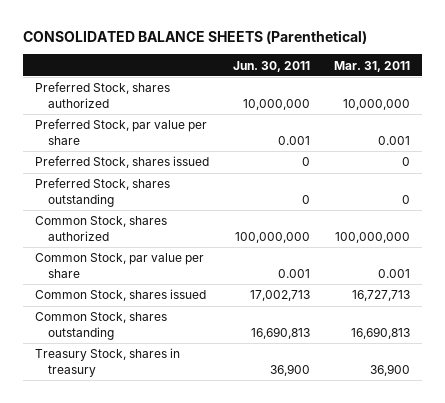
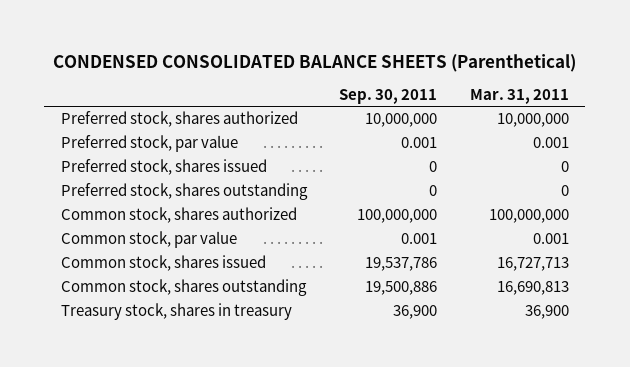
- CONSOLIDATED BALANCE SHEETS (Parenthetical)
+ CONDENSED CONSOLIDATED BALANCE SHEETS (Parenthetical)
- | Jun. 30, 2011 | Mar. 31, 2011
+ | Sep. 30, 2011 | Mar. 31, 2011
- Preferred Stock, shares authorized | 10,000,000 | 10,000,000
- Preferred Stock, par value per share | 0.001 | 0.001
- Preferred Stock, shares issued | 0 | 0
- Preferred Stock, shares outstanding | 0 | 0
- Common Stock, shares authorized | 100,000,000 | 100,000,000
- Common Stock, par value per share | 0.001 | 0.001
- Common Stock, shares issued | 17,002,713 | 16,727,713
- Common Stock, shares outstanding | 16,690,813 | 16,690,813
- Treasury Stock, shares in treasury | 36,900 | 36,900
+ Preferred stock, shares authorized | 10,000,000 | 10,000,000
+ Preferred stock, par value | 0.001 | 0.001
+ Preferred stock, shares issued | 0 | 0
+ Preferred stock, shares outstanding | 0 | 0
+ Common stock, shares authorized | 100,000,000 | 100,000,000
+ Common stock, par value | 0.001 | 0.001
+ Common stock, shares issued | 19,537,786 | 16,727,713
+ Common stock, shares outstanding | 19,500,886 | 16,690,813
+ Treasury stock, shares in treasury | 36,900 | 36,900

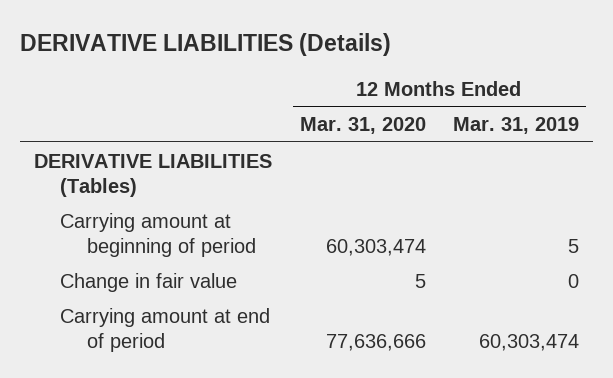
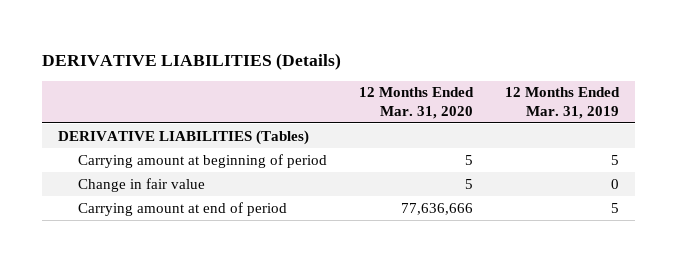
- Carrying amount at beginning of period | 60,303,474 | 5
+ Carrying amount at beginning of period | 5 | 5
- Carrying amount at end of period | 77,636,666 | 60,303,474
+ Carrying amount at end of period | 77,636,666 | 5

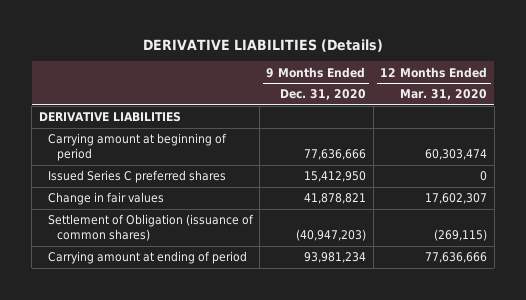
- | 12 Months Ended Mar. 31, 2020 | 12 Months Ended Mar. 31, 2019
+ | 9 Months Ended Dec. 31, 2020 | 12 Months Ended Mar. 31, 2020
- DERIVATIVE LIABILITIES (Tables)
- Carrying amount at beginning of period | 5 | 5
- Change in fair value | 5 | 0
- Carrying amount at end of period | 77,636,666 | 5
+ DERIVATIVE LIABILITIES
+ Carrying amount at beginning of period | 77,636,666 | 60,303,474
+ Issued Series C preferred shares | 15,412,950 | 0
+ Change in fair values | 41,878,821 | 17,602,307
+ Settlement of Obligation (issuance of common shares) | (40,947,203) | (269,115)
+ Carrying amount at ending of period | 93,981,234 | 77,636,666

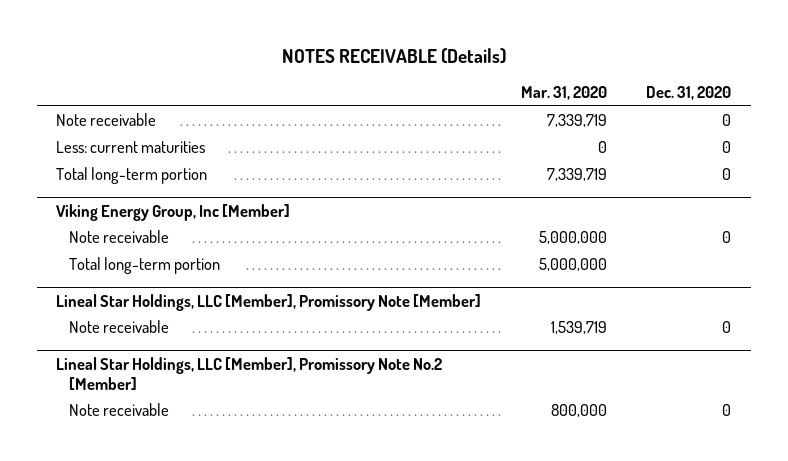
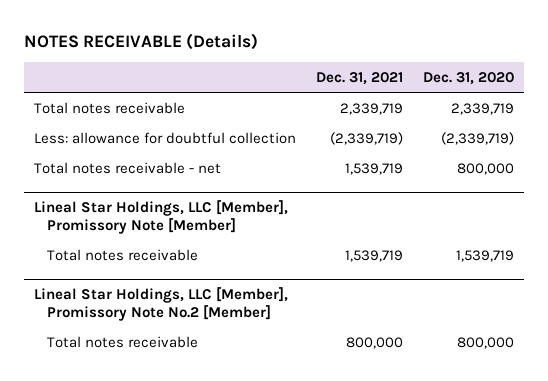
- | Mar. 31, 2020 | Dec. 31, 2020
+ | Dec. 31, 2021 | Dec. 31, 2020
- Note receivable | 7,339,719 | 0
- Less: current maturities | 0 | 0
- Total long-term portion | 7,339,719 | 0
- Viking Energy Group, Inc [Member]
- Note receivable | 5,000,000 | 0
- Total long-term portion | 5,000,000 |
+ Total notes receivable | 2,339,719 | 2,339,719
+ Less: allowance for doubtful collection | (2,339,719) | (2,339,719)
+ Total notes receivable - net | 1,539,719 | 800,000
@ Lineal Star Holdings, LLC [Member], Promissory Note [Member]
- Note receivable | 1,539,719 | 0
+ Total notes receivable | 1,539,719 | 1,539,719
@ Lineal Star Holdings, LLC [Member], Promissory Note No.2 [Member]
- Note receivable | 800,000 | 0
+ Total notes receivable | 800,000 | 800,000

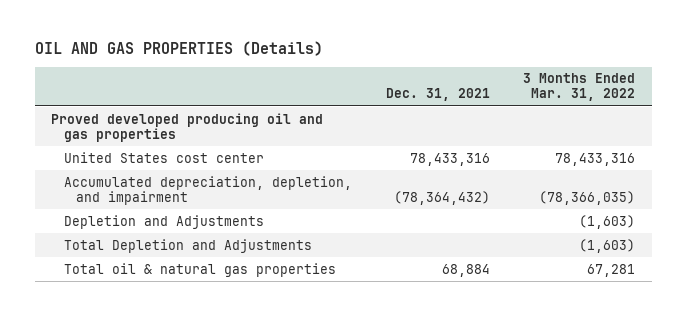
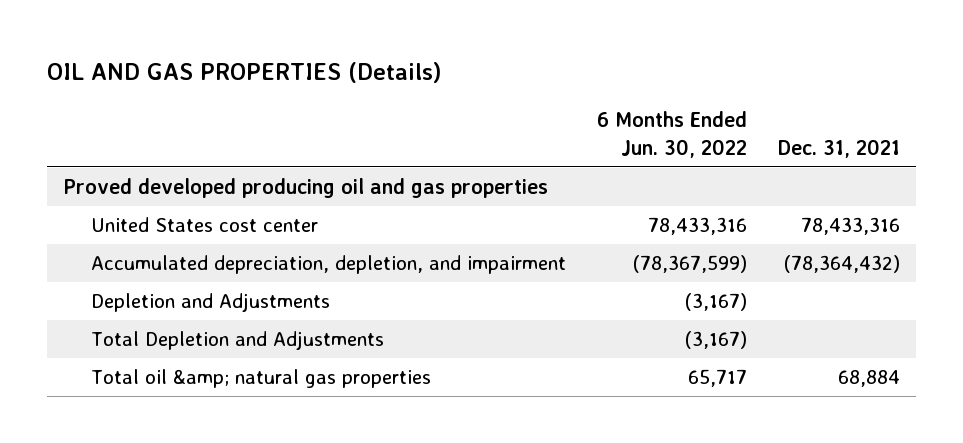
- | Dec. 31, 2021 | 3 Months Ended Mar. 31, 2022
+ | 6 Months Ended Jun. 30, 2022 | Dec. 31, 2021
- Total oil & natural gas properties | 68,884 | 67,281
+ Total oil &amp; natural gas properties | 65,717 | 68,884

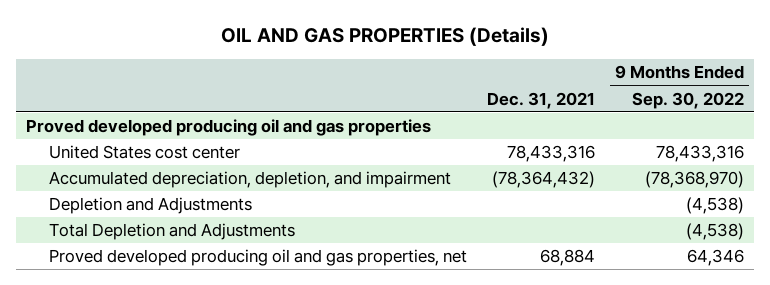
- | 6 Months Ended Jun. 30, 2022 | Dec. 31, 2021
+ | Dec. 31, 2021 | 9 Months Ended Sep. 30, 2022
- Total oil &amp; natural gas properties | 65,717 | 68,884
+ Proved developed producing oil and gas properties, net | 68,884 | 64,346

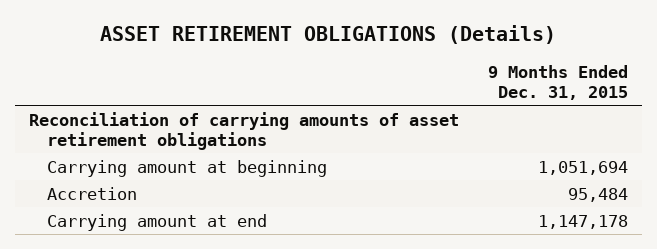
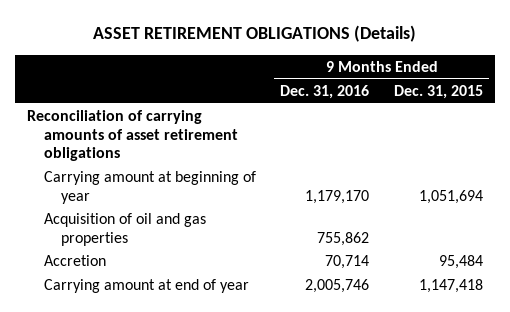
- | 9 Months Ended Dec. 31, 2015
+ | 9 Months Ended Dec. 31, 2016 | 9 Months Ended Dec. 31, 2015
- Carrying amount at beginning | 1,051,694
+ Carrying amount at beginning of year | 1,179,170 | 1,051,694
+ Acquisition of oil and gas properties | 755,862 |
- Carrying amount at end | 1,147,178
+ Carrying amount at end of year | 2,005,746 | 1,147,418

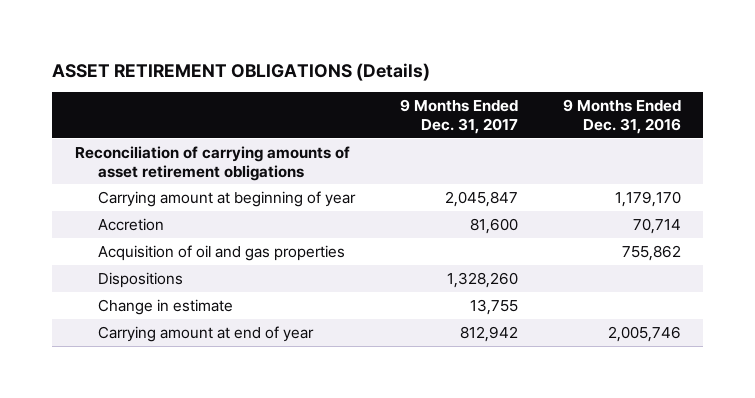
- | 9 Months Ended Dec. 31, 2016 | 9 Months Ended Dec. 31, 2015
+ | 9 Months Ended Dec. 31, 2017 | 9 Months Ended Dec. 31, 2016
moved down: Acquisition of oil and gas properties | | 755,862
+ Dispositions | 1,328,260 |
+ Change in estimate | 13,755 |

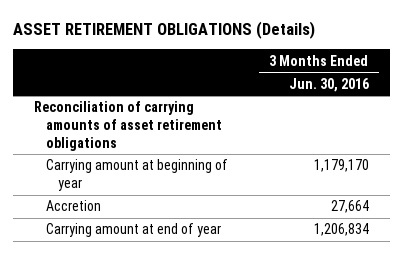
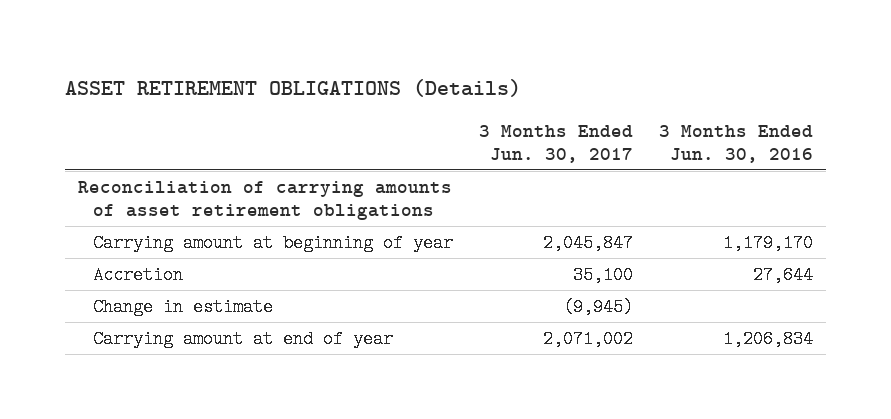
- | 3 Months Ended Jun. 30, 2016
+ | 3 Months Ended Jun. 30, 2017 | 3 Months Ended Jun. 30, 2016
- Accretion | 27,664
+ Accretion | 35,100 | 27,644
+ Change in estimate | (9,945) |

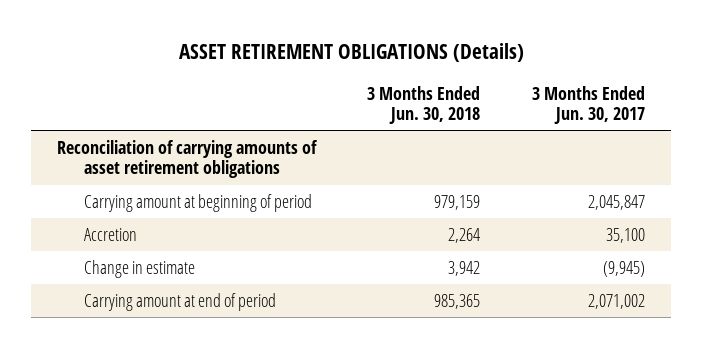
- | 3 Months Ended Jun. 30, 2017 | 3 Months Ended Jun. 30, 2016
+ | 3 Months Ended Jun. 30, 2018 | 3 Months Ended Jun. 30, 2017
- Carrying amount at beginning of year | 2,045,847 | 1,179,170
+ Carrying amount at beginning of period | 979,159 | 2,045,847
- Carrying amount at end of year | 2,071,002 | 1,206,834
+ Carrying amount at end of period | 985,365 | 2,071,002

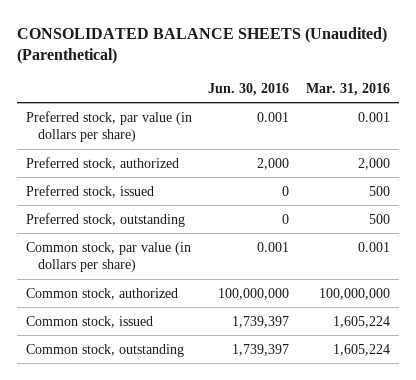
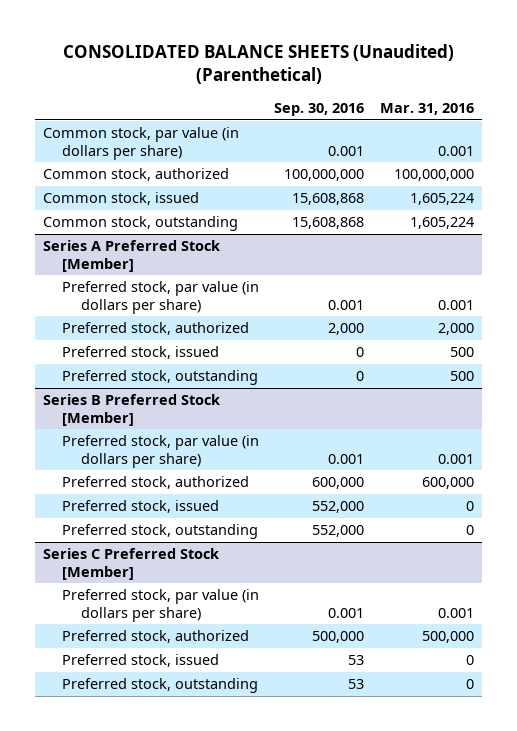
- | Jun. 30, 2016 | Mar. 31, 2016
+ | Sep. 30, 2016 | Mar. 31, 2016
- Preferred stock, par value (in dollars per share) | 0.001 | 0.001
- Preferred stock, authorized | 2,000 | 2,000
- Preferred stock, issued | 0 | 500
- Preferred stock, outstanding | 0 | 500
+ Series A Preferred Stock [Member]
+ Preferred stock, par value (in dollars per share) | 0.001 | 0.001
+ Preferred stock, authorized | 2,000 | 2,000
+ Preferred stock, issued | 0 | 500
+ Preferred stock, outstanding | 0 | 500
+ Series B Preferred Stock [Member]
+ Preferred stock, par value (in dollars per share) | 0.001 | 0.001
+ Preferred stock, authorized | 600,000 | 600,000
+ Preferred stock, issued | 552,000 | 0
+ Preferred stock, outstanding | 552,000 | 0
+ Series C Preferred Stock [Member]
+ Preferred stock, par value (in dollars per share) | 0.001 | 0.001
+ Preferred stock, authorized | 500,000 | 500,000
+ Preferred stock, issued | 53 | 0
+ Preferred stock, outstanding | 53 | 0

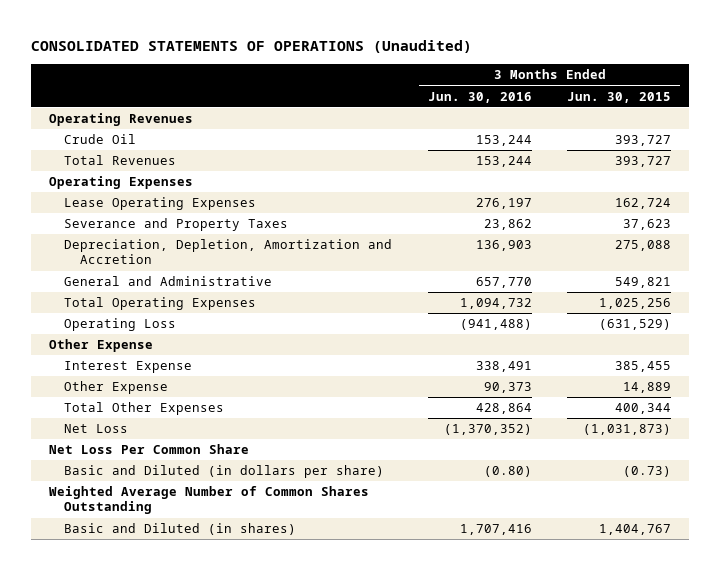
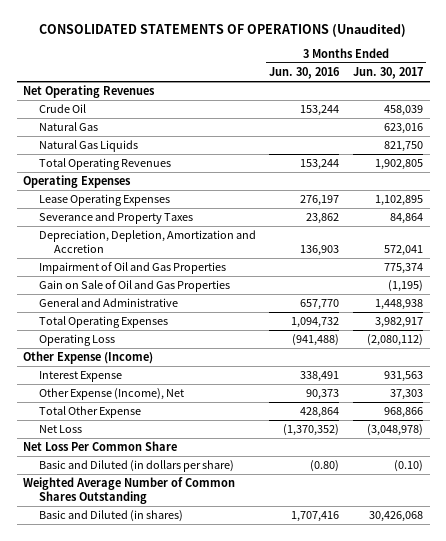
- | 3 Months Ended Jun. 30, 2016 | 3 Months Ended Jun. 30, 2015
+ | 3 Months Ended Jun. 30, 2016 | 3 Months Ended Jun. 30, 2017
- Operating Revenues
+ Net Operating Revenues
- Total Revenues | 153,244 | 393,727
+ Natural Gas | | 623,016
+ Natural Gas Liquids | | 821,750
+ Total Operating Revenues | 153,244 | 1,902,805
+ Impairment of Oil and Gas Properties | | 775,374
+ Gain on Sale of Oil and Gas Properties | | (1,195)
- Other Expense
+ Other Expense (Income)
- Other Expense | 90,373 | 14,889
- Total Other Expenses | 428,864 | 400,344
+ Other Expense (Income), Net | 90,373 | 37,303
+ Total Other Expense | 428,864 | 968,866

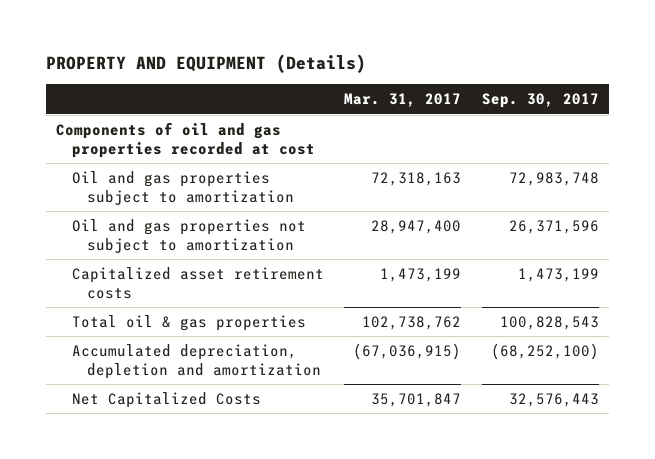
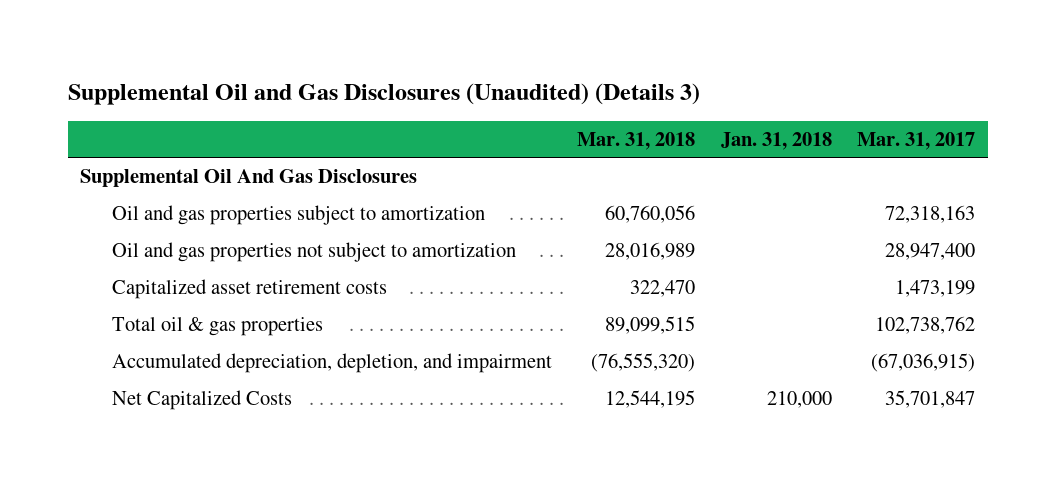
- PROPERTY AND EQUIPMENT (Details)
+ Supplemental Oil and Gas Disclosures (Unaudited) (Details 3)
- | Mar. 31, 2017 | Sep. 30, 2017
+ | Mar. 31, 2018 | Jan. 31, 2018 | Mar. 31, 2017
- Components of oil and gas properties recorded at cost
+ Supplemental Oil And Gas Disclosures
- Accumulated depreciation, depletion and amortization | (67,036,915) | (68,252,100)
+ Accumulated depreciation, depletion, and impairment | (76,555,320) | | (67,036,915)

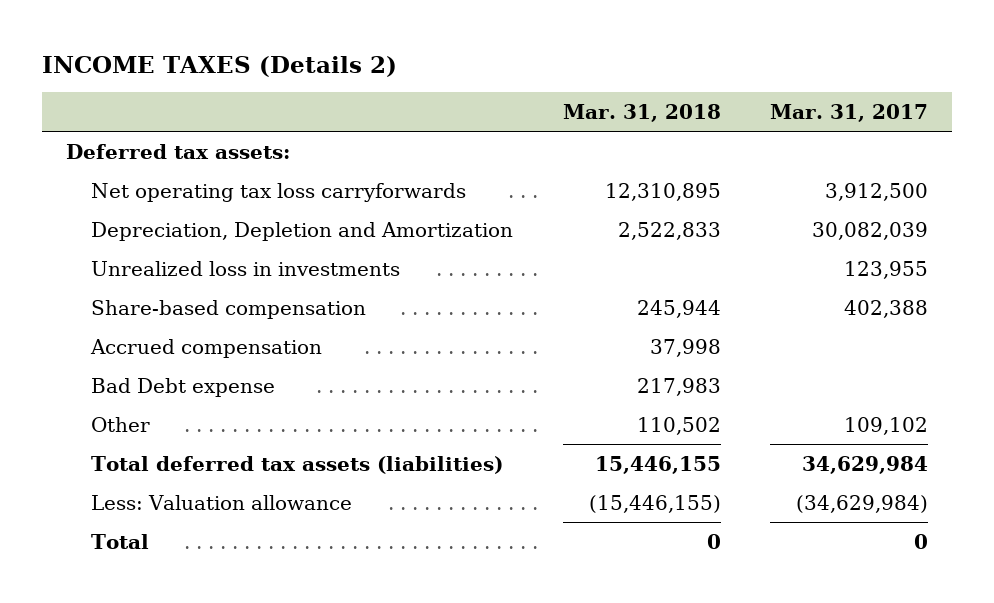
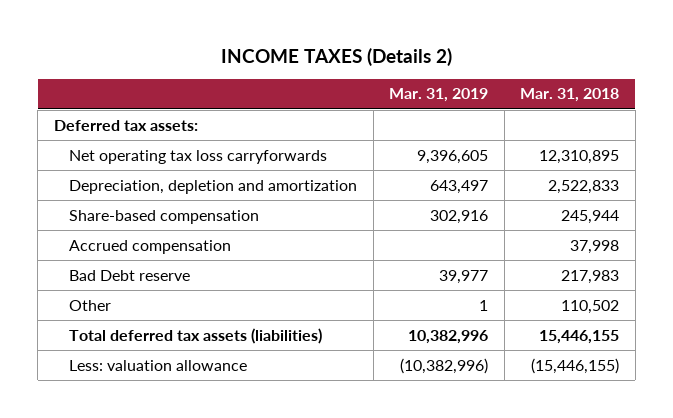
- | Mar. 31, 2018 | Mar. 31, 2017
+ | Mar. 31, 2019 | Mar. 31, 2018
- Depreciation, Depletion and Amortization | 2,522,833 | 30,082,039
- Unrealized loss in investments | | 123,955
+ Depreciation, depletion and amortization | 643,497 | 2,522,833
- Bad Debt expense | 217,983 |
+ Bad Debt reserve | 39,977 | 217,983
- Less: Valuation allowance | (15,446,155) | (34,629,984)
- Total | 0 | 0
+ Less: valuation allowance | (10,382,996) | (15,446,155)

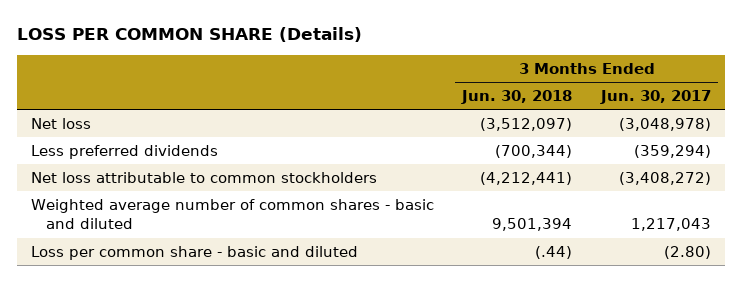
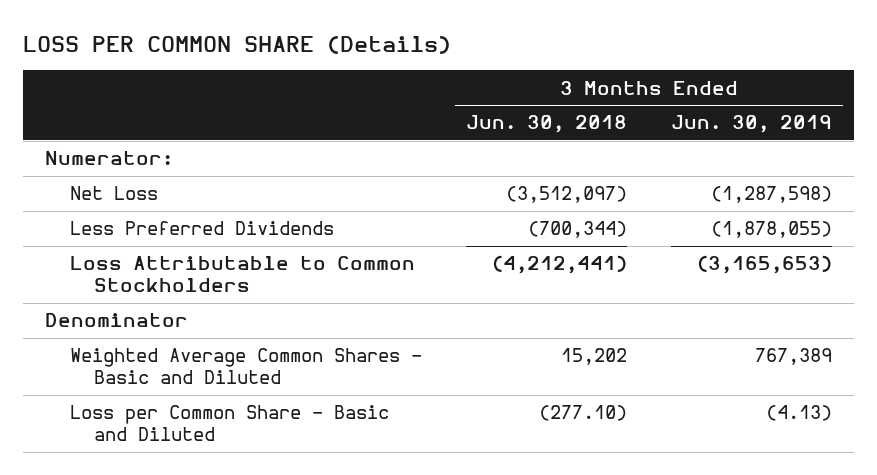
- | 3 Months Ended Jun. 30, 2018 | 3 Months Ended Jun. 30, 2017
+ | 3 Months Ended Jun. 30, 2018 | 3 Months Ended Jun. 30, 2019
- Net loss | (3,512,097) | (3,048,978)
- Less preferred dividends | (700,344) | (359,294)
- Net loss attributable to common stockholders | (4,212,441) | (3,408,272)
- Weighted average number of common shares - basic and diluted | 9,501,394 | 1,217,043
- Loss per common share - basic and diluted | (.44) | (2.80)
+ Numerator:
+ Net Loss | (3,512,097) | (1,287,598)
+ Less Preferred Dividends | (700,344) | (1,878,055)
+ Loss Attributable to Common Stockholders | (4,212,441) | (3,165,653)
+ Denominator
+ Weighted Average Common Shares - Basic and Diluted | 15,202 | 767,389
+ Loss per Common Share - Basic and Diluted | (277.10) | (4.13)

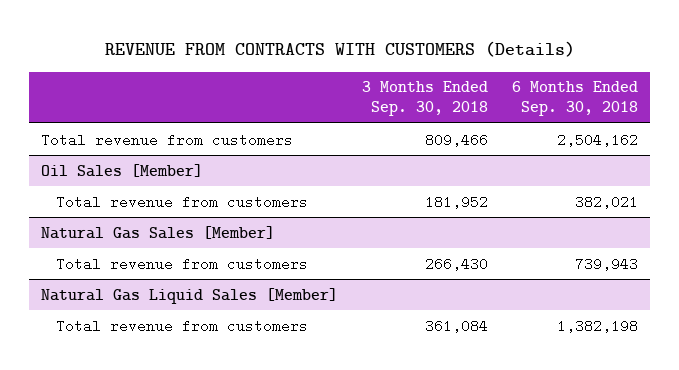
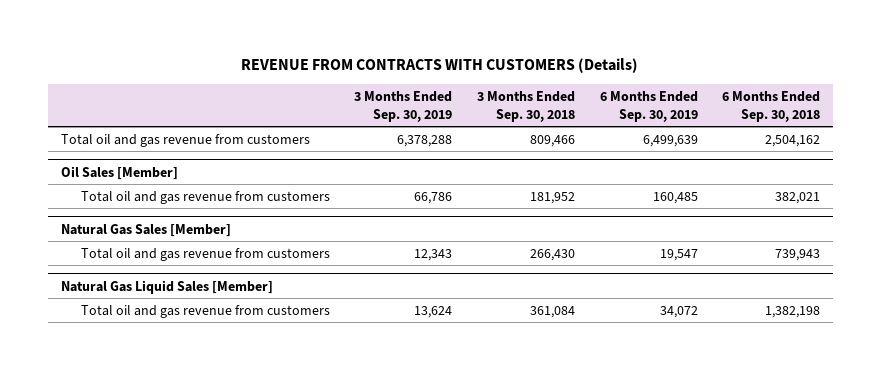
- | 3 Months Ended Sep. 30, 2018 | 6 Months Ended Sep. 30, 2018
+ | 3 Months Ended Sep. 30, 2019 | 3 Months Ended Sep. 30, 2018 | 6 Months Ended Sep. 30, 2019 | 6 Months Ended Sep. 30, 2018
- Total revenue from customers | 809,466 | 2,504,162
+ Total oil and gas revenue from customers | 6,378,288 | 809,466 | 6,499,639 | 2,504,162
@ Oil Sales [Member]
- Total revenue from customers | 181,952 | 382,021
+ Total oil and gas revenue from customers | 66,786 | 181,952 | 160,485 | 382,021
@ Natural Gas Sales [Member]
- Total revenue from customers | 266,430 | 739,943
+ Total oil and gas revenue from customers | 12,343 | 266,430 | 19,547 | 739,943
@ Natural Gas Liquid Sales [Member]
- Total revenue from customers | 361,084 | 1,382,198
+ Total oil and gas revenue from customers | 13,624 | 361,084 | 34,072 | 1,382,198

